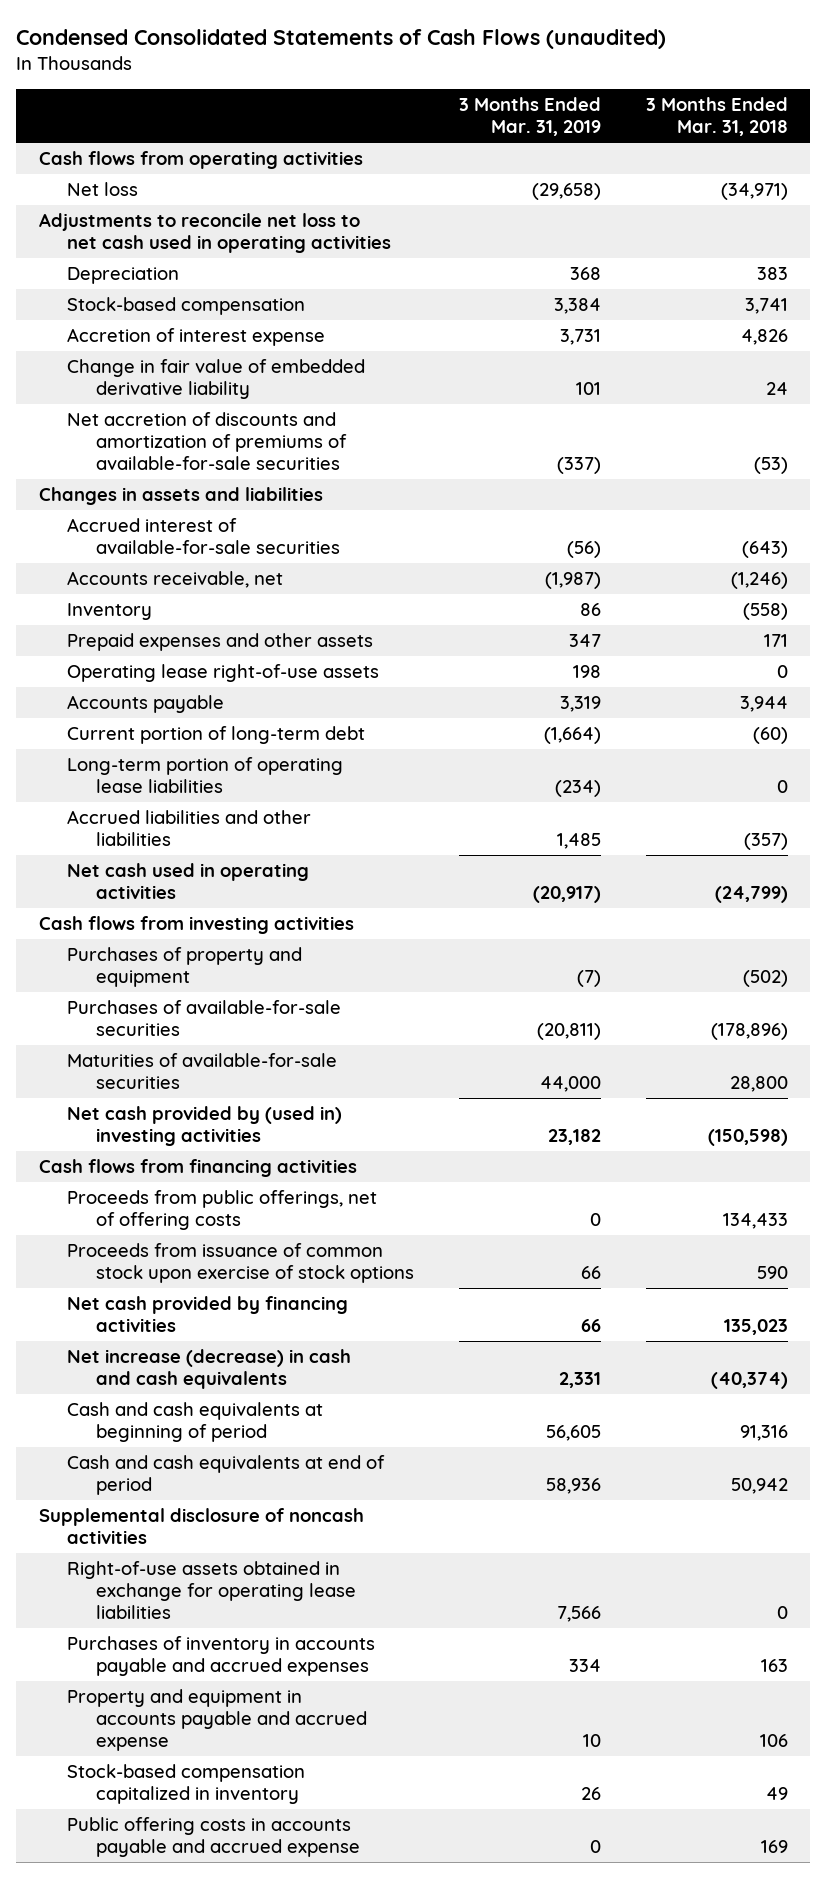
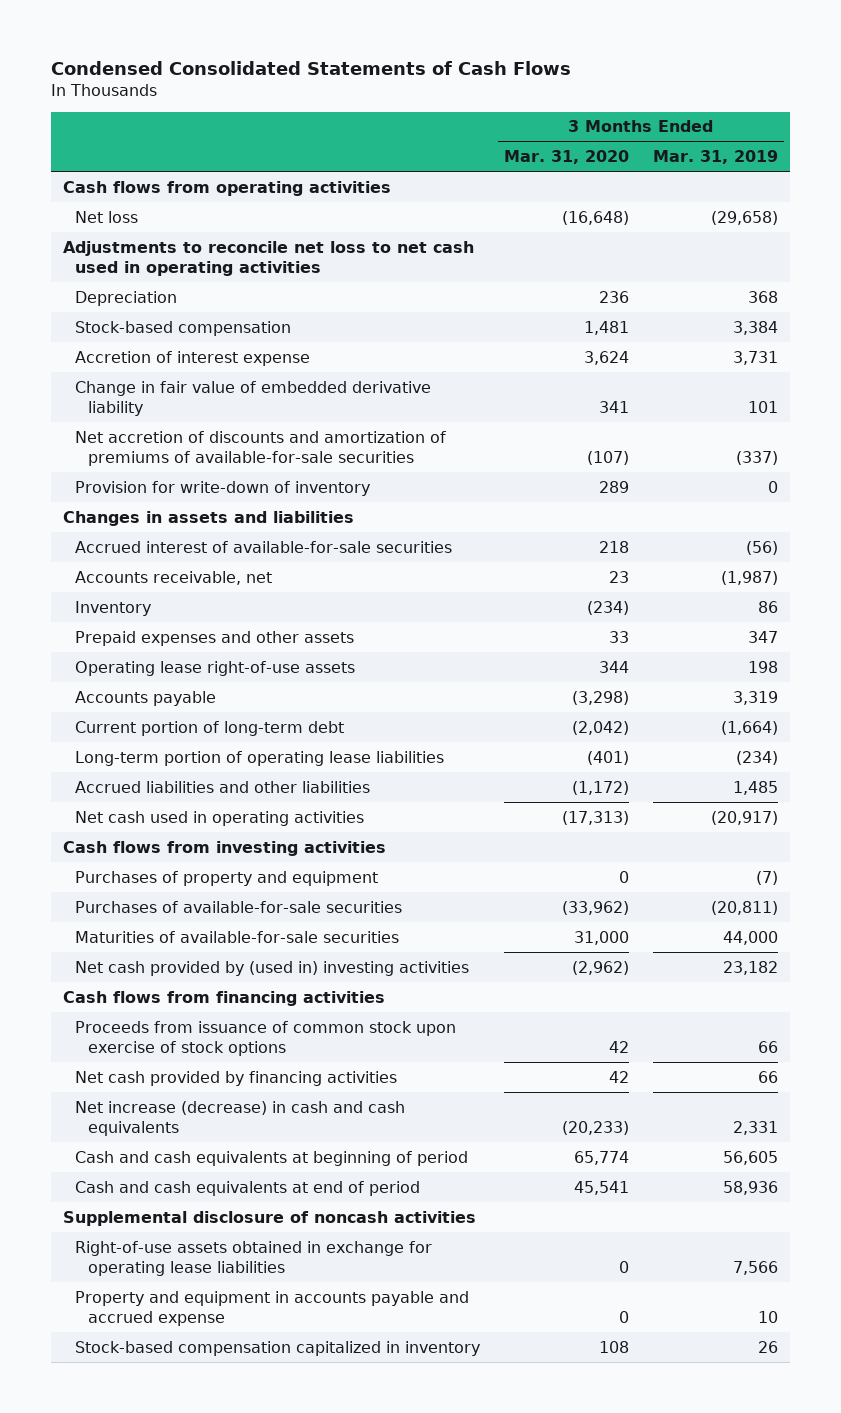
- Condensed Consolidated Statements of Cash Flows (unaudited)
+ Condensed Consolidated Statements of Cash Flows
- | 3 Months Ended Mar. 31, 2019 | 3 Months Ended Mar. 31, 2018
+ | 3 Months Ended Mar. 31, 2020 | 3 Months Ended Mar. 31, 2019
+ Provision for write-down of inventory | 289 | 0
- Proceeds from public offerings, net of offering costs | 0 | 134,433
- Purchases of inventory in accounts payable and accrued expenses | 334 | 163
- Public offering costs in accounts payable and accrued expense | 0 | 169

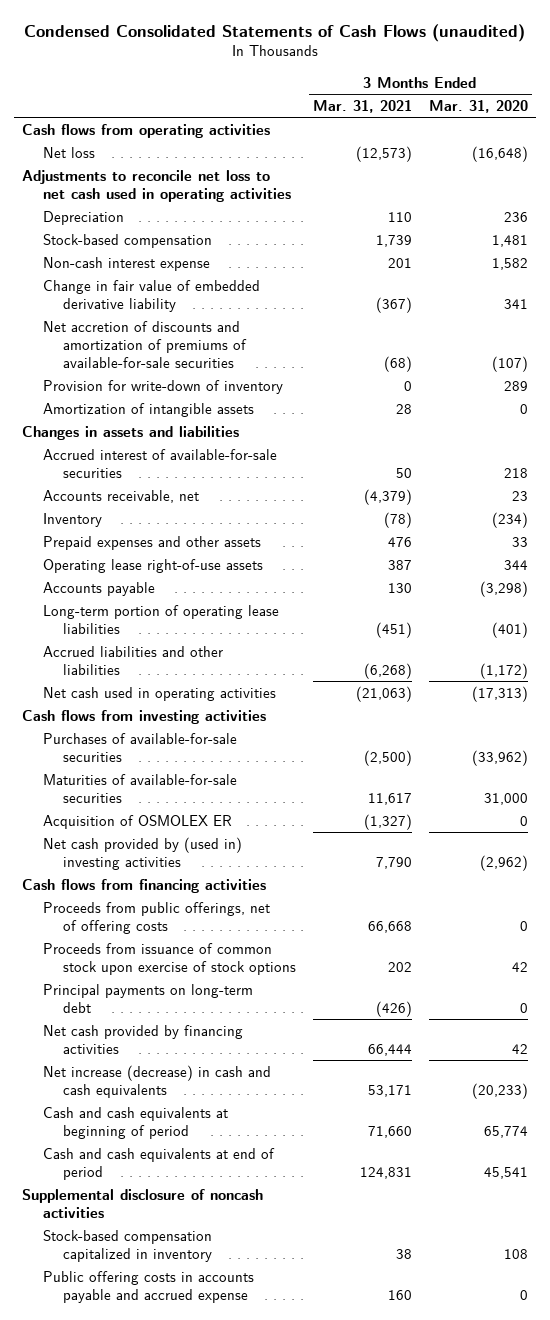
- Condensed Consolidated Statements of Cash Flows
+ Condensed Consolidated Statements of Cash Flows (unaudited)
- | 3 Months Ended Mar. 31, 2020 | 3 Months Ended Mar. 31, 2019
+ | 3 Months Ended Mar. 31, 2021 | 3 Months Ended Mar. 31, 2020
- Accretion of interest expense | 3,624 | 3,731
+ Non-cash interest expense | 201 | 1,582
+ Amortization of intangible assets | 28 | 0
- Current portion of long-term debt | (2,042) | (1,664)
- Purchases of property and equipment | 0 | (7)
+ Acquisition of OSMOLEX ER | (1,327) | 0
+ Proceeds from public offerings, net of offering costs | 66,668 | 0
+ Principal payments on long-term debt | (426) | 0
- Right-of-use assets obtained in exchange for operating lease liabilities | 0 | 7,566
- Property and equipment in accounts payable and accrued expense | 0 | 10
+ Public offering costs in accounts payable and accrued expense | 160 | 0

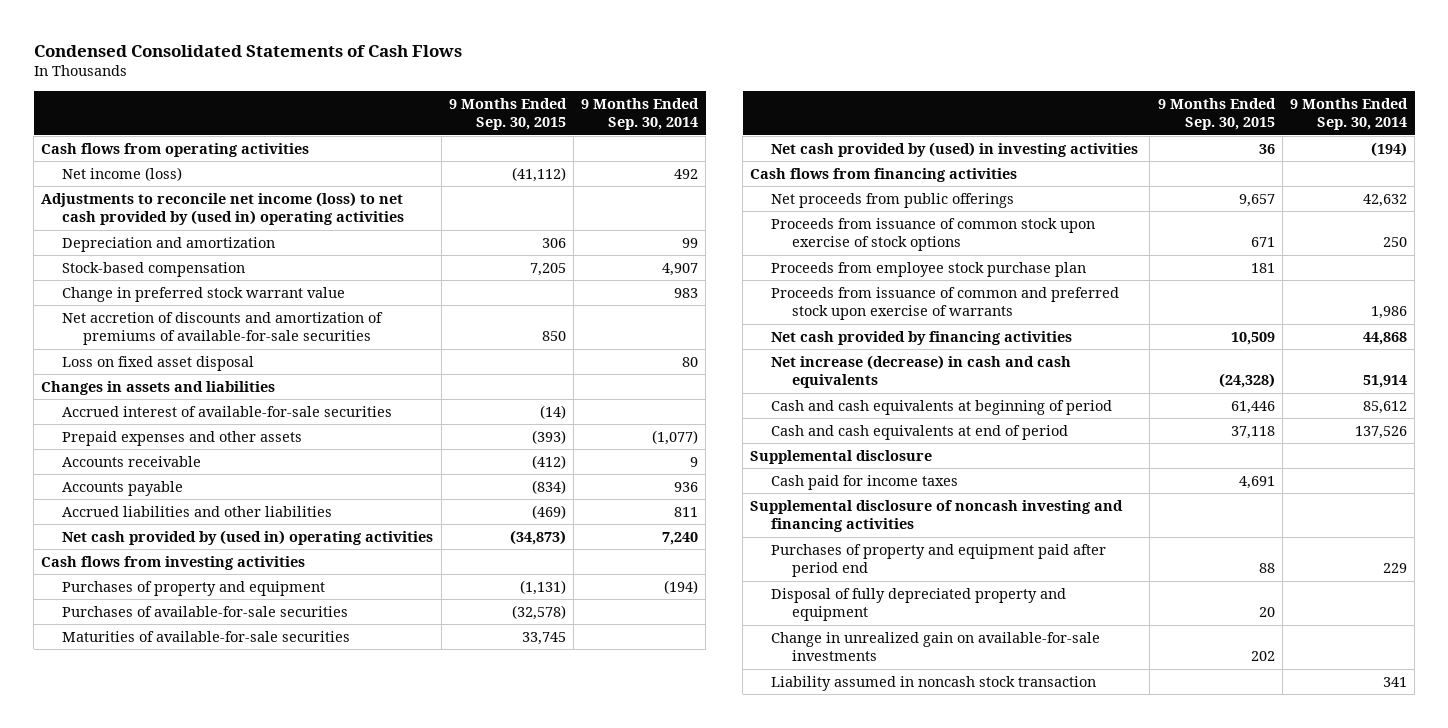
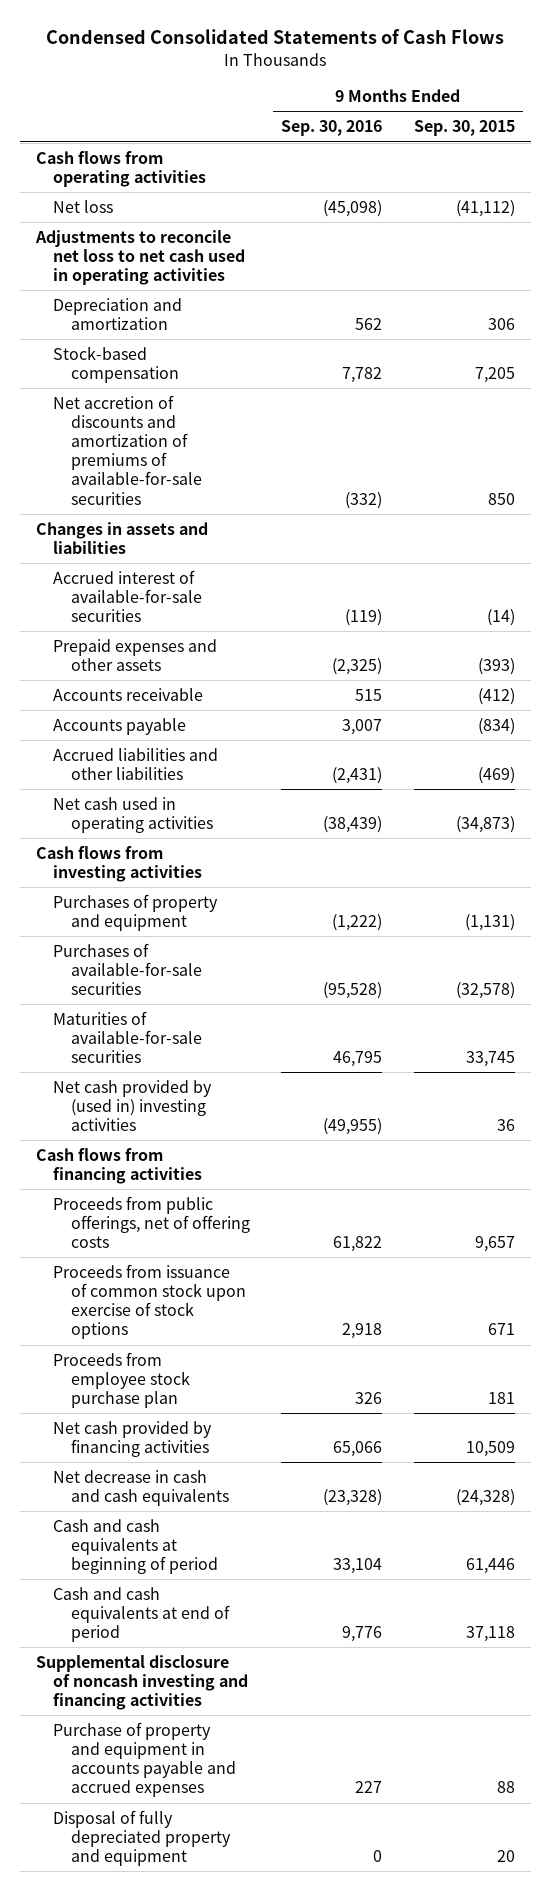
- | 9 Months Ended Sep. 30, 2015 | 9 Months Ended Sep. 30, 2014
+ | 9 Months Ended Sep. 30, 2016 | 9 Months Ended Sep. 30, 2015
- Net income (loss) | (41,112) | 492
- Adjustments to reconcile net income (loss) to net cash provided by (used in) operating activities
+ Net loss | (45,098) | (41,112)
+ Adjustments to reconcile net loss to net cash used in operating activities
- Change in preferred stock warrant value | | 983
- Loss on fixed asset disposal | | 80
- Net cash provided by (used in) operating activities | (34,873) | 7,240
+ Net cash used in operating activities | (38,439) | (34,873)
- Net cash provided by (used) in investing activities | 36 | (194)
+ Net cash provided by (used in) investing activities | (49,955) | 36
- Net proceeds from public offerings | 9,657 | 42,632
+ Proceeds from public offerings, net of offering costs | 61,822 | 9,657
- Proceeds from issuance of common and preferred stock upon exercise of warrants | | 1,986
- Net increase (decrease) in cash and cash equivalents | (24,328) | 51,914
+ Net decrease in cash and cash equivalents | (23,328) | (24,328)
- Supplemental disclosure
- Cash paid for income taxes | 4,691 |
- Purchases of property and equipment paid after period end | 88 | 229
+ Purchase of property and equipment in accounts payable and accrued expenses | 227 | 88
- Change in unrealized gain on available-for-sale investments | 202 |
- Liability assumed in noncash stock transaction | | 341

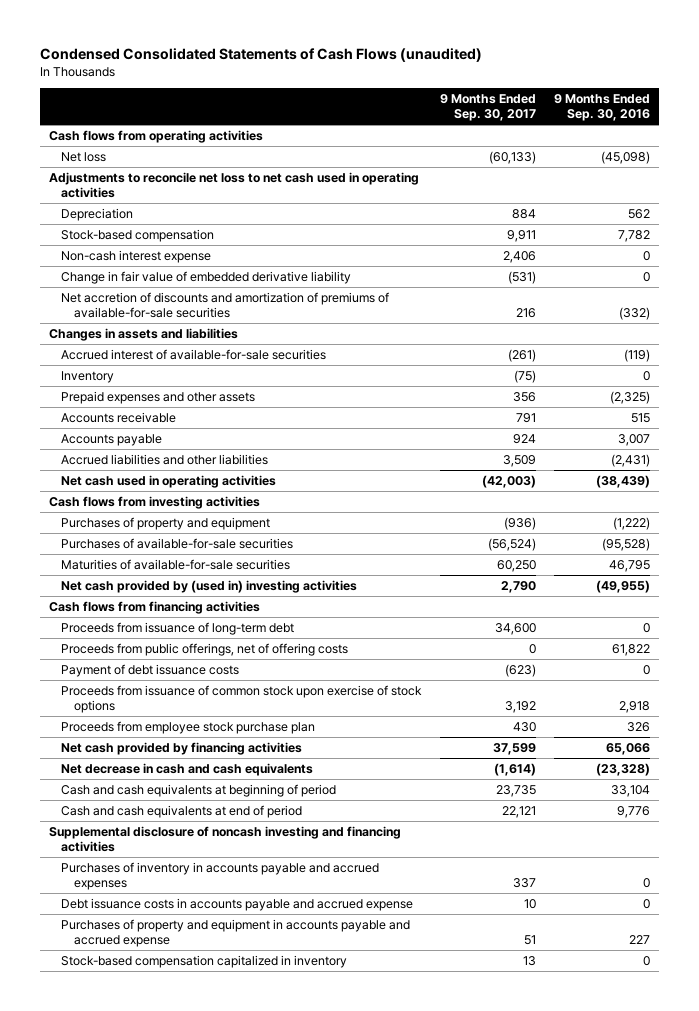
- Condensed Consolidated Statements of Cash Flows
+ Condensed Consolidated Statements of Cash Flows (unaudited)
- | 9 Months Ended Sep. 30, 2016 | 9 Months Ended Sep. 30, 2015
+ | 9 Months Ended Sep. 30, 2017 | 9 Months Ended Sep. 30, 2016
- Depreciation and amortization | 562 | 306
+ Depreciation | 884 | 562
+ Non-cash interest expense | 2,406 | 0
+ Change in fair value of embedded derivative liability | (531) | 0
+ Inventory | (75) | 0
+ Proceeds from issuance of long-term debt | 34,600 | 0
+ Payment of debt issuance costs | (623) | 0
- Purchase of property and equipment in accounts payable and accrued expenses | 227 | 88
- Disposal of fully depreciated property and equipment | 0 | 20
+ Purchases of inventory in accounts payable and accrued expenses | 337 | 0
+ Debt issuance costs in accounts payable and accrued expense | 10 | 0
+ Purchases of property and equipment in accounts payable and accrued expense | 51 | 227
+ Stock-based compensation capitalized in inventory | 13 | 0

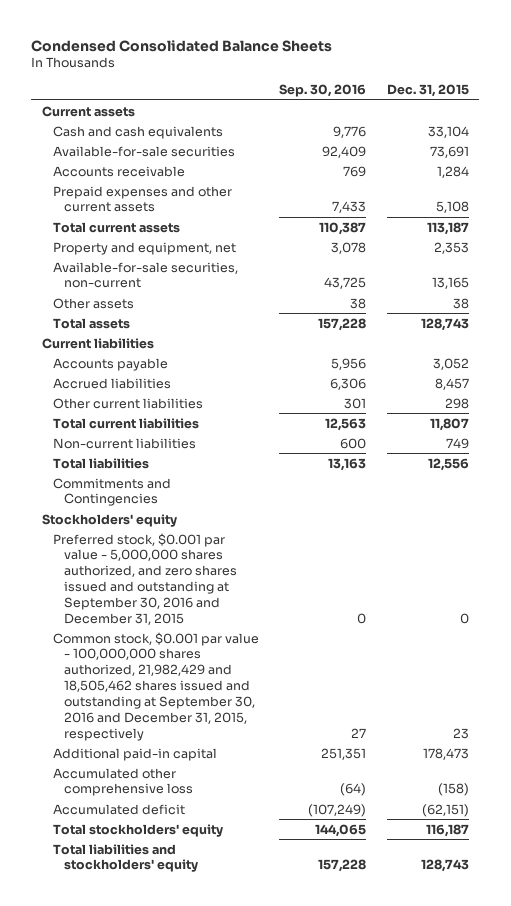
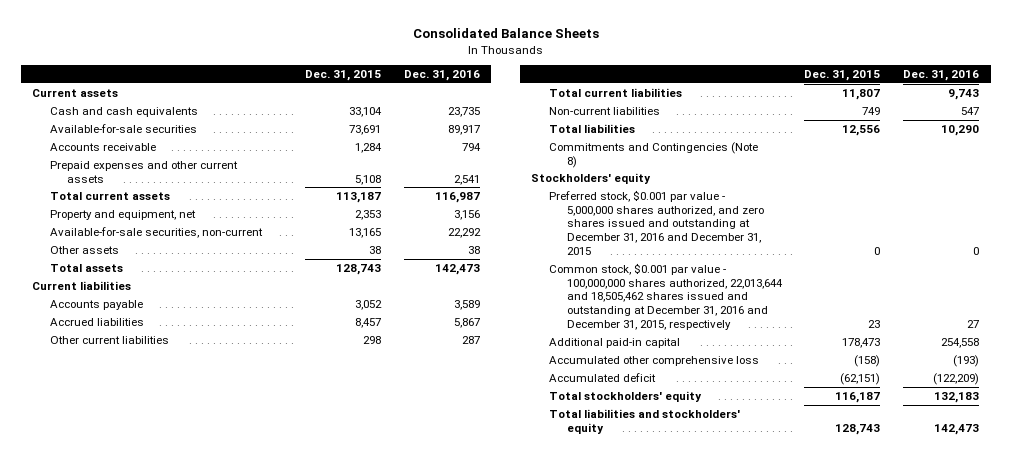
- Condensed Consolidated Balance Sheets
+ Consolidated Balance Sheets
- | Sep. 30, 2016 | Dec. 31, 2015
+ | Dec. 31, 2015 | Dec. 31, 2016
- Commitments and Contingencies
+ Commitments and Contingencies (Note 8)
- Preferred stock, $0.001 par value - 5,000,000 shares authorized, and zero shares issued and outstanding at September 30, 2016 and December 31, 2015 | 0 | 0
- Common stock, $0.001 par value - 100,000,000 shares authorized, 21,982,429 and 18,505,462 shares issued and outstanding at September 30, 2016 and December 31, 2015, respectively | 27 | 23
+ Preferred stock, $0.001 par value - 5,000,000 shares authorized, and zero shares issued and outstanding at December 31, 2016 and December 31, 2015 | 0 | 0
+ Common stock, $0.001 par value - 100,000,000 shares authorized, 22,013,644 and 18,505,462 shares issued and outstanding at December 31, 2016 and December 31, 2015, respectively | 23 | 27

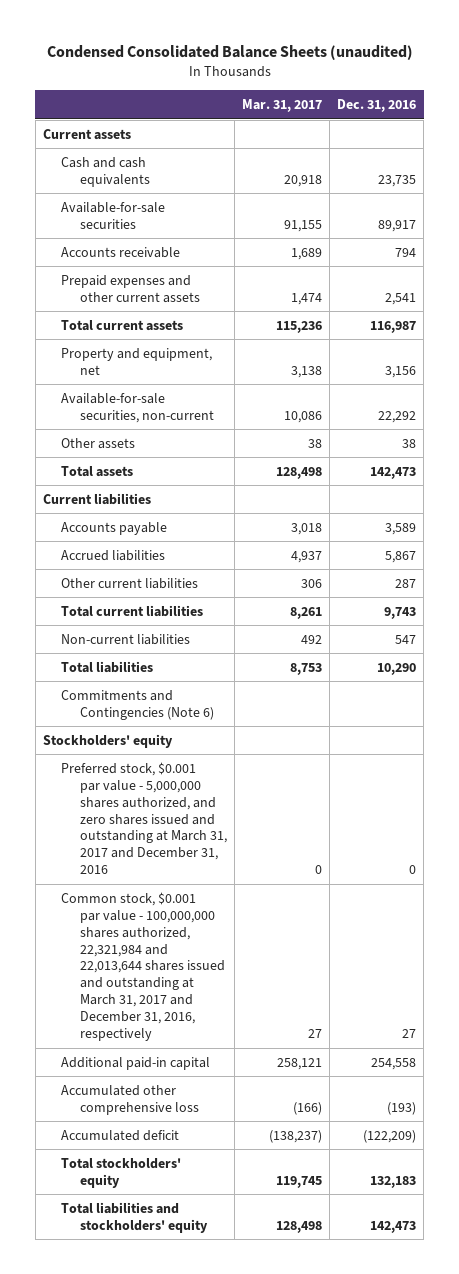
- Consolidated Balance Sheets
+ Condensed Consolidated Balance Sheets (unaudited)
- | Dec. 31, 2015 | Dec. 31, 2016
+ | Mar. 31, 2017 | Dec. 31, 2016
- Commitments and Contingencies (Note 8)
+ Commitments and Contingencies (Note 6)
- Preferred stock, $0.001 par value - 5,000,000 shares authorized, and zero shares issued and outstanding at December 31, 2016 and December 31, 2015 | 0 | 0
- Common stock, $0.001 par value - 100,000,000 shares authorized, 22,013,644 and 18,505,462 shares issued and outstanding at December 31, 2016 and December 31, 2015, respectively | 23 | 27
+ Preferred stock, $0.001 par value - 5,000,000 shares authorized, and zero shares issued and outstanding at March 31, 2017 and December 31, 2016 | 0 | 0
+ Common stock, $0.001 par value - 100,000,000 shares authorized, 22,321,984 and 22,013,644 shares issued and outstanding at March 31, 2017 and December 31, 2016, respectively | 27 | 27

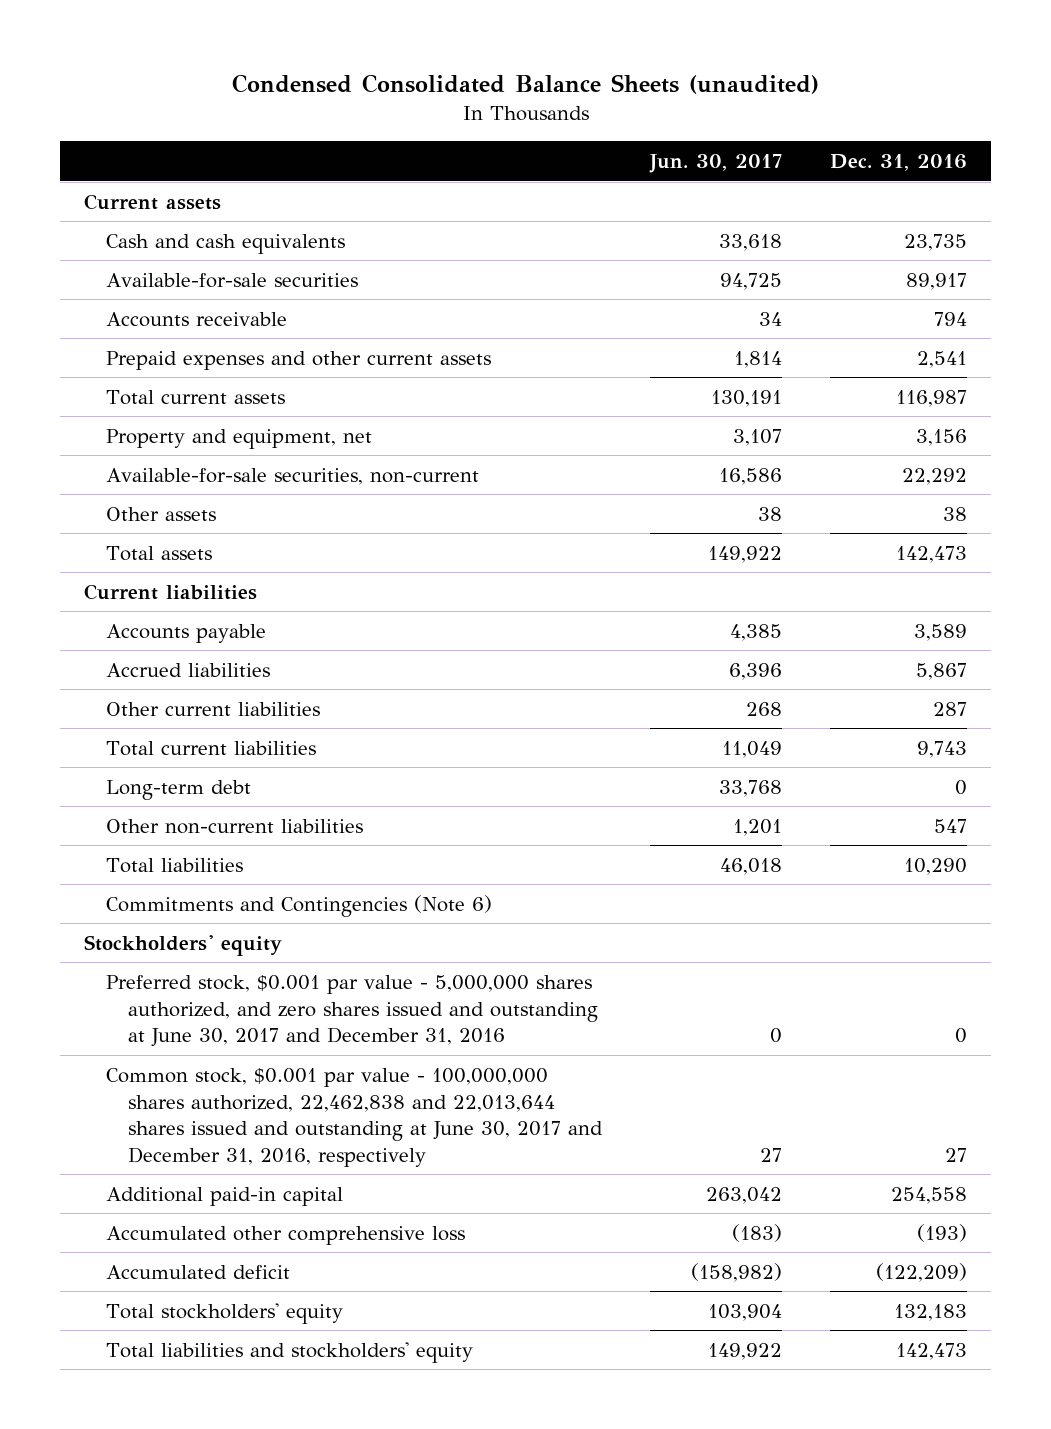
- | Mar. 31, 2017 | Dec. 31, 2016
+ | Jun. 30, 2017 | Dec. 31, 2016
- Non-current liabilities | 492 | 547
+ Long-term debt | 33,768 | 0
+ Other non-current liabilities | 1,201 | 547
- Preferred stock, $0.001 par value - 5,000,000 shares authorized, and zero shares issued and outstanding at March 31, 2017 and December 31, 2016 | 0 | 0
- Common stock, $0.001 par value - 100,000,000 shares authorized, 22,321,984 and 22,013,644 shares issued and outstanding at March 31, 2017 and December 31, 2016, respectively | 27 | 27
+ Preferred stock, $0.001 par value - 5,000,000 shares authorized, and zero shares issued and outstanding at June 30, 2017 and December 31, 2016 | 0 | 0
+ Common stock, $0.001 par value - 100,000,000 shares authorized, 22,462,838 and 22,013,644 shares issued and outstanding at June 30, 2017 and December 31, 2016, respectively | 27 | 27

